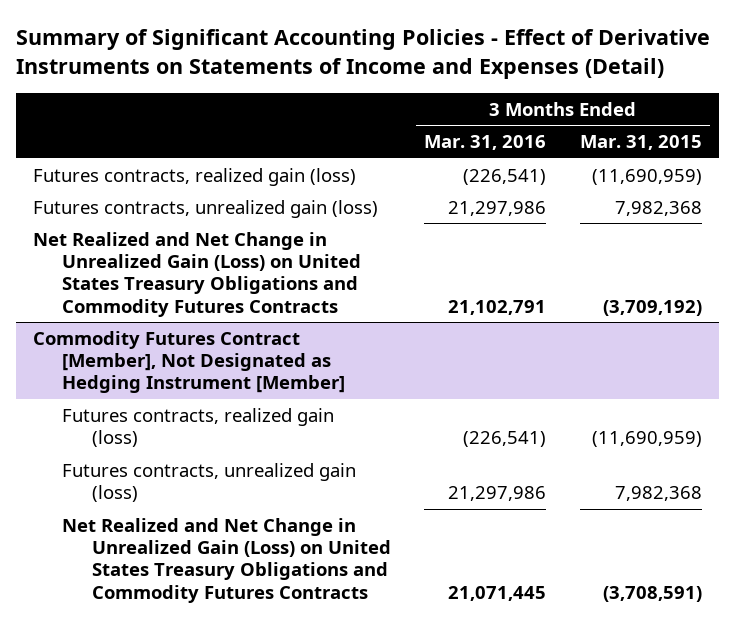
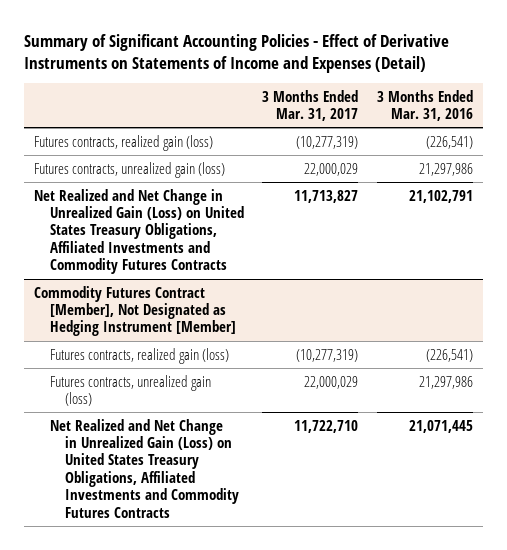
- | 3 Months Ended Mar. 31, 2016 | 3 Months Ended Mar. 31, 2015
+ | 3 Months Ended Mar. 31, 2017 | 3 Months Ended Mar. 31, 2016
- Net Realized and Net Change in Unrealized Gain (Loss) on United States Treasury Obligations and Commodity Futures Contracts | 21,102,791 | (3,709,192)
+ Net Realized and Net Change in Unrealized Gain (Loss) on United States Treasury Obligations, Affiliated Investments and Commodity Futures Contracts | 11,713,827 | 21,102,791
@ Commodity Futures Contract [Member], Not Designated as Hedging Instrument [Member]
- Net Realized and Net Change in Unrealized Gain (Loss) on United States Treasury Obligations and Commodity Futures Contracts | 21,071,445 | (3,708,591)
+ Net Realized and Net Change in Unrealized Gain (Loss) on United States Treasury Obligations, Affiliated Investments and Commodity Futures Contracts | 11,722,710 | 21,071,445

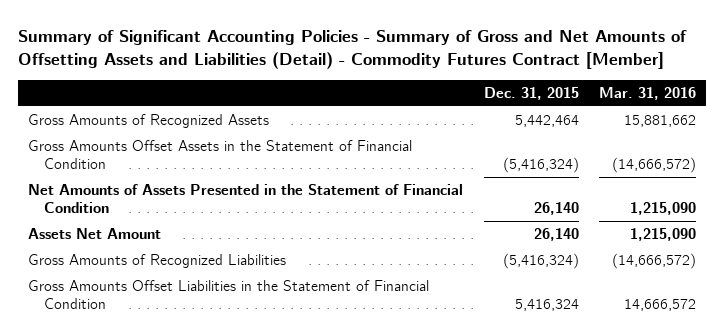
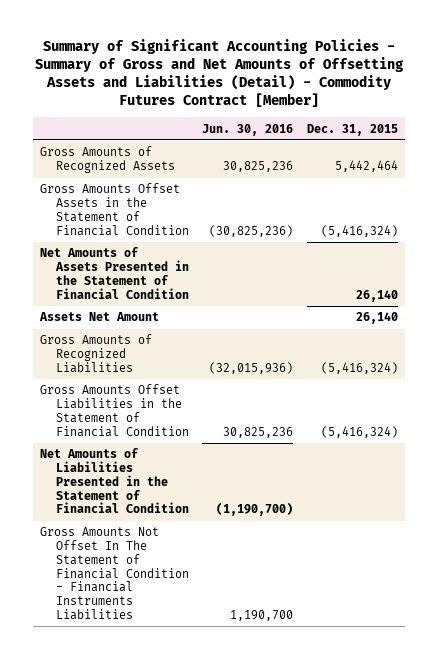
- | Dec. 31, 2015 | Mar. 31, 2016
+ | Jun. 30, 2016 | Dec. 31, 2015
- Gross Amounts Offset Liabilities in the Statement of Financial Condition | 5,416,324 | 14,666,572
+ Gross Amounts Offset Liabilities in the Statement of Financial Condition | 30,825,236 | (5,416,324)
+ Net Amounts of Liabilities Presented in the Statement of Financial Condition | (1,190,700) |
+ Gross Amounts Not Offset In The Statement of Financial Condition - Financial Instruments Liabilities | 1,190,700 |

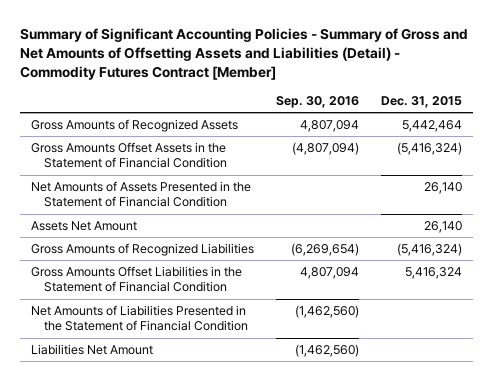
- | Jun. 30, 2016 | Dec. 31, 2015
+ | Sep. 30, 2016 | Dec. 31, 2015
- Gross Amounts Offset Liabilities in the Statement of Financial Condition | 30,825,236 | (5,416,324)
+ Gross Amounts Offset Liabilities in the Statement of Financial Condition | 4,807,094 | 5,416,324
- Gross Amounts Not Offset In The Statement of Financial Condition - Financial Instruments Liabilities | 1,190,700 |
+ Liabilities Net Amount | (1,462,560) |

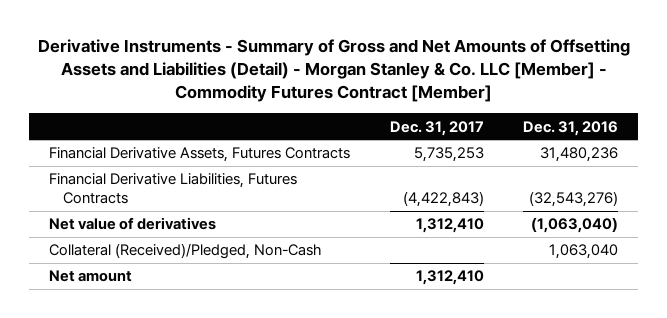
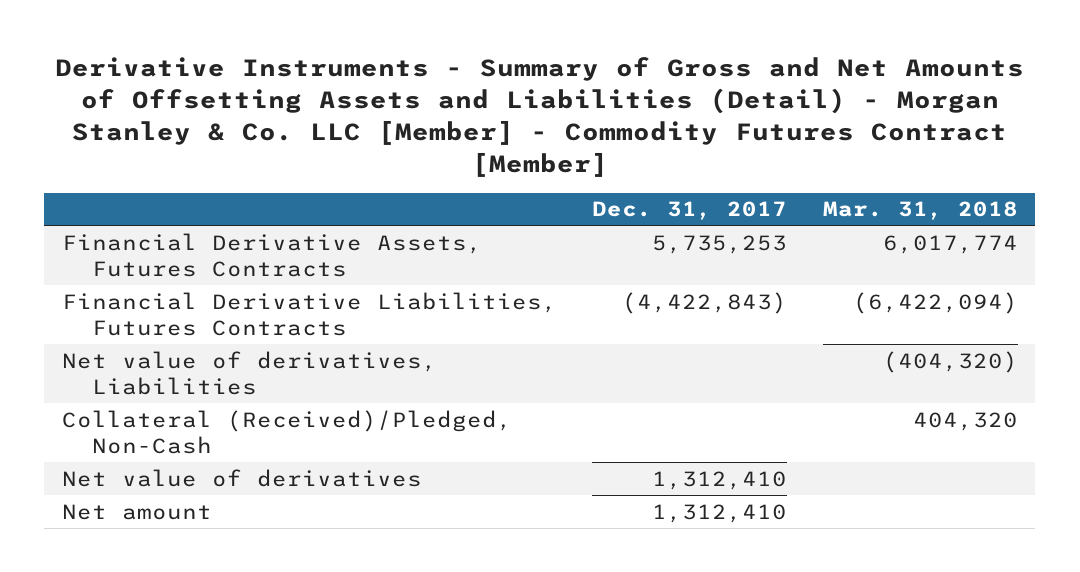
- | Dec. 31, 2017 | Dec. 31, 2016
+ | Dec. 31, 2017 | Mar. 31, 2018
+ Net value of derivatives, Liabilities | | (404,320)
moved down: Net value of derivatives | 1,312,410 |

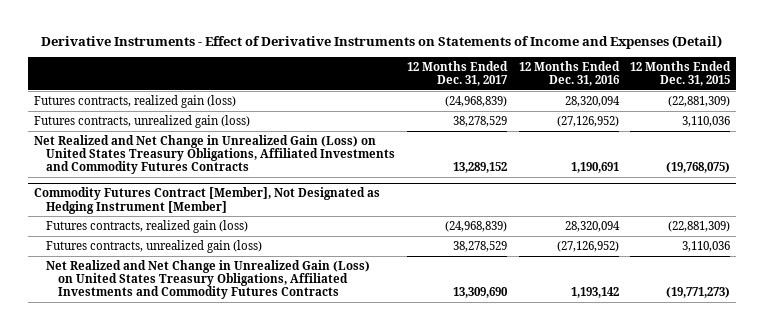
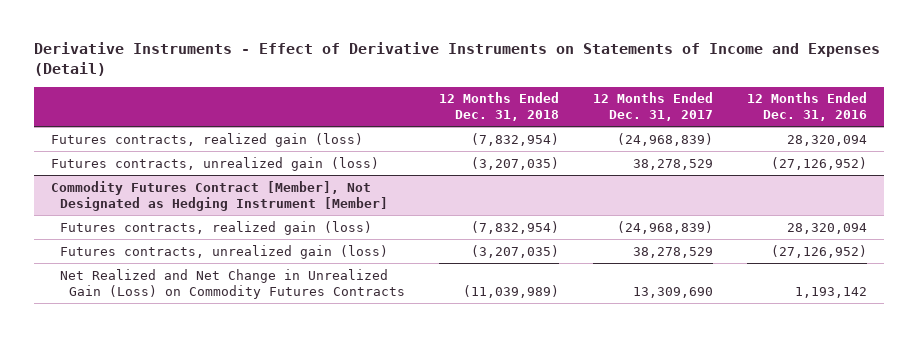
- | 12 Months Ended Dec. 31, 2017 | 12 Months Ended Dec. 31, 2016 | 12 Months Ended Dec. 31, 2015
+ | 12 Months Ended Dec. 31, 2018 | 12 Months Ended Dec. 31, 2017 | 12 Months Ended Dec. 31, 2016
- Net Realized and Net Change in Unrealized Gain (Loss) on United States Treasury Obligations, Affiliated Investments and Commodity Futures Contracts | 13,289,152 | 1,190,691 | (19,768,075)
@ Commodity Futures Contract [Member], Not Designated as Hedging Instrument [Member]
- Net Realized and Net Change in Unrealized Gain (Loss) on United States Treasury Obligations, Affiliated Investments and Commodity Futures Contracts | 13,309,690 | 1,193,142 | (19,771,273)
+ Net Realized and Net Change in Unrealized Gain (Loss) on Commodity Futures Contracts | (11,039,989) | 13,309,690 | 1,193,142

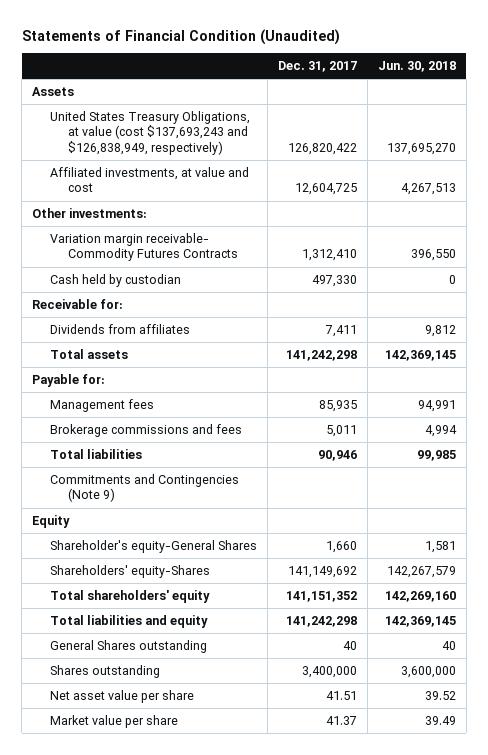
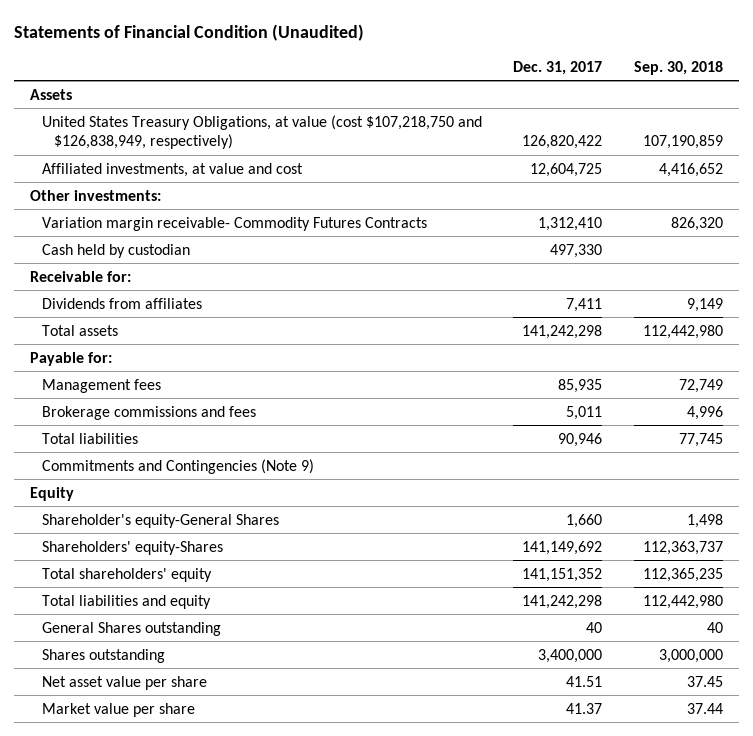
- | Dec. 31, 2017 | Jun. 30, 2018
+ | Dec. 31, 2017 | Sep. 30, 2018
- United States Treasury Obligations, at value (cost $137,693,243 and $126,838,949, respectively) | 126,820,422 | 137,695,270
+ United States Treasury Obligations, at value (cost $107,218,750 and $126,838,949, respectively) | 126,820,422 | 107,190,859

